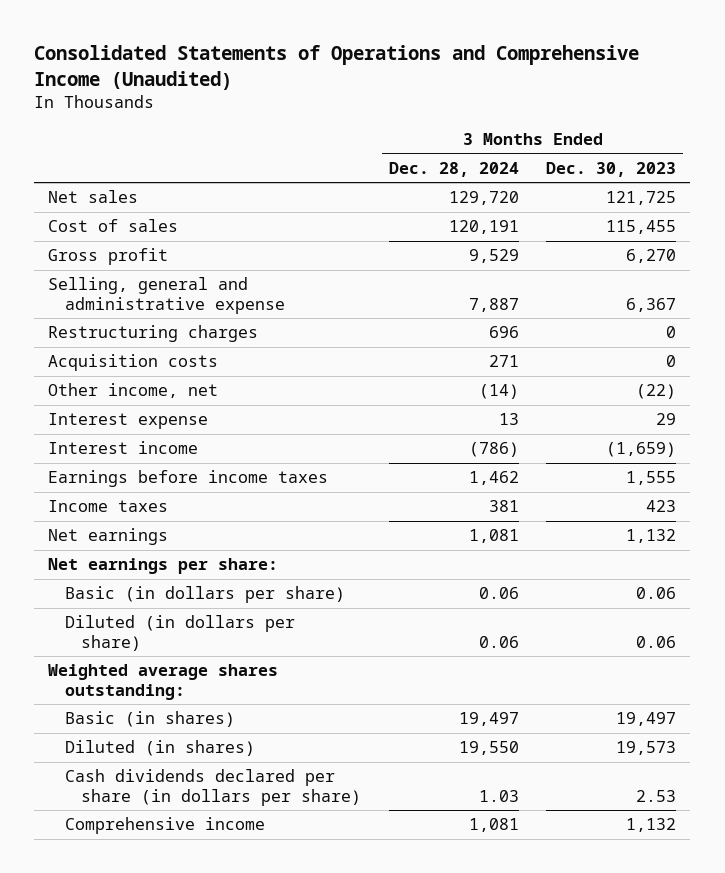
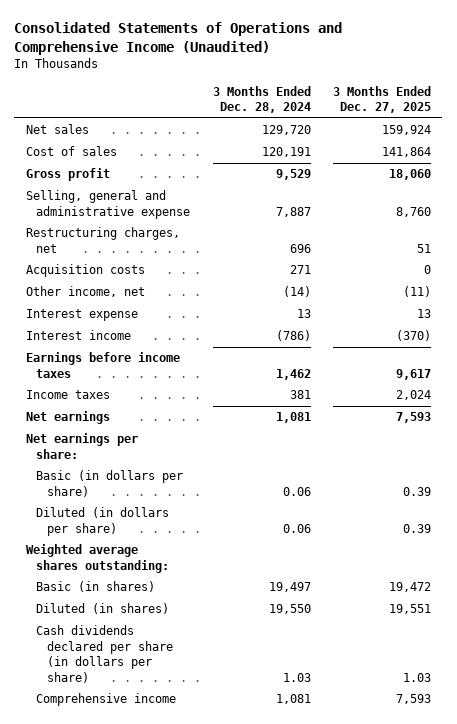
- | 3 Months Ended Dec. 28, 2024 | 3 Months Ended Dec. 30, 2023
+ | 3 Months Ended Dec. 28, 2024 | 3 Months Ended Dec. 27, 2025
- Restructuring charges | 696 | 0
+ Restructuring charges, net | 696 | 51

